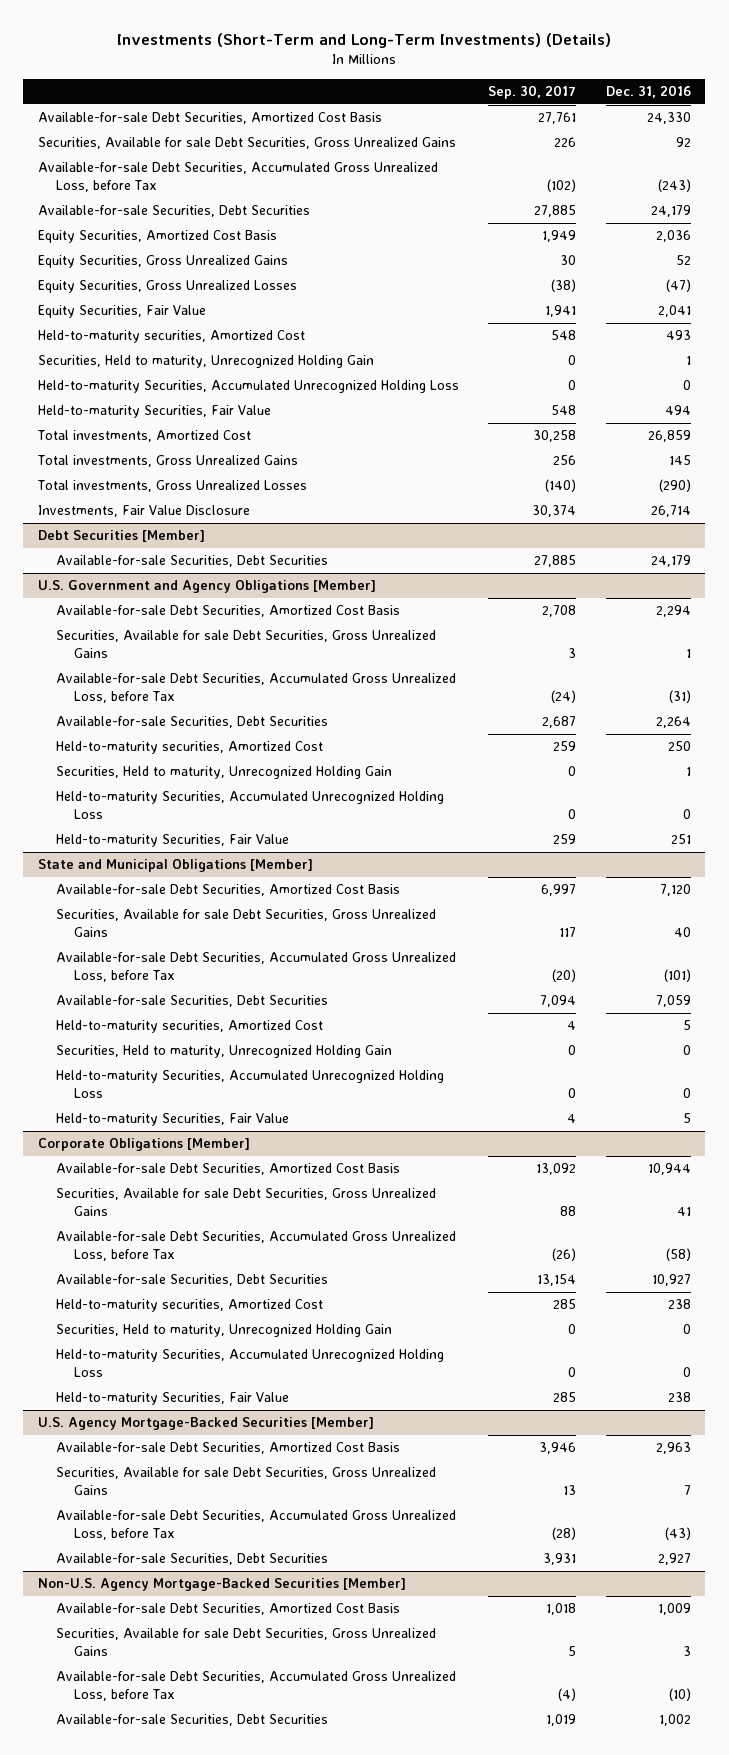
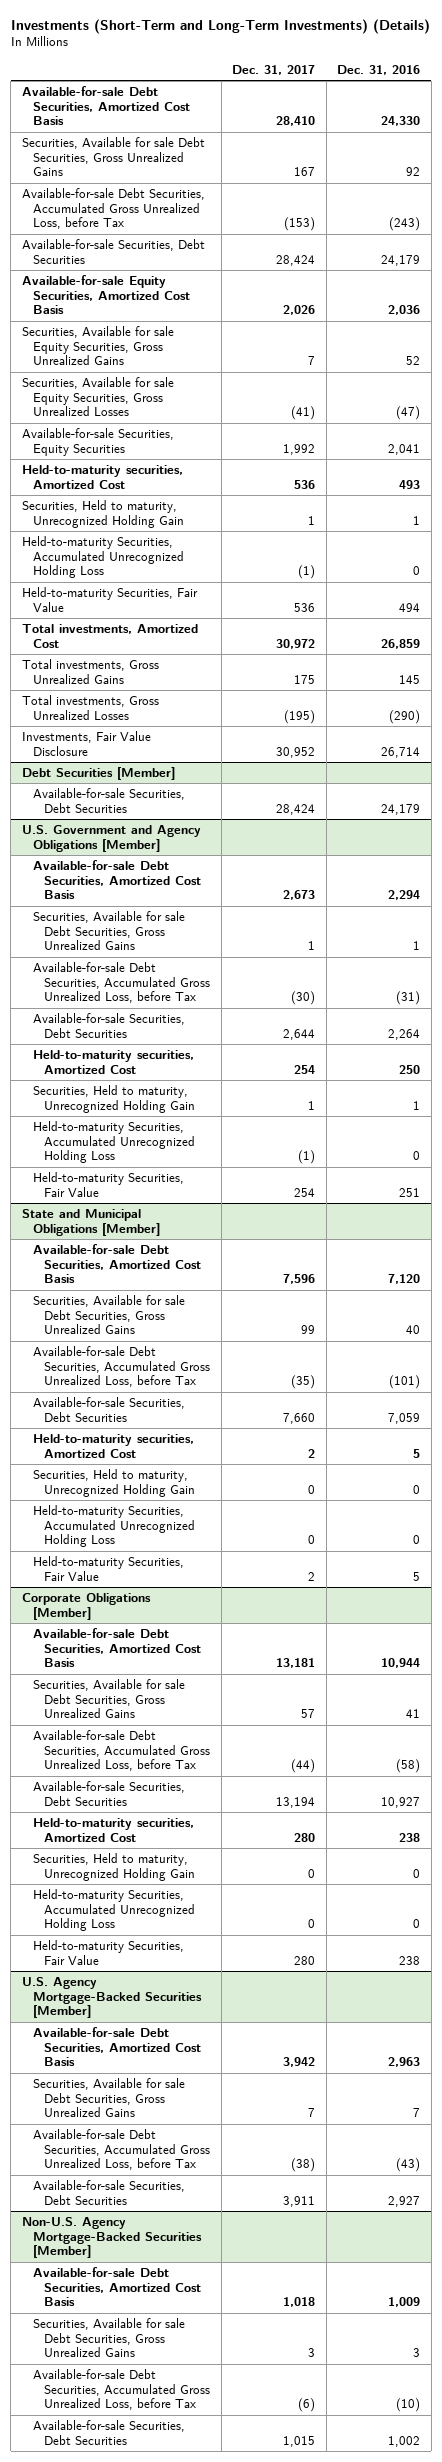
- | Sep. 30, 2017 | Dec. 31, 2016
+ | Dec. 31, 2017 | Dec. 31, 2016
- Equity Securities, Amortized Cost Basis | 1,949 | 2,036
- Equity Securities, Gross Unrealized Gains | 30 | 52
- Equity Securities, Gross Unrealized Losses | (38) | (47)
- Equity Securities, Fair Value | 1,941 | 2,041
+ Available-for-sale Equity Securities, Amortized Cost Basis | 2,026 | 2,036
+ Securities, Available for sale Equity Securities, Gross Unrealized Gains | 7 | 52
+ Securities, Available for sale Equity Securities, Gross Unrealized Losses | (41) | (47)
+ Available-for-sale Securities, Equity Securities | 1,992 | 2,041

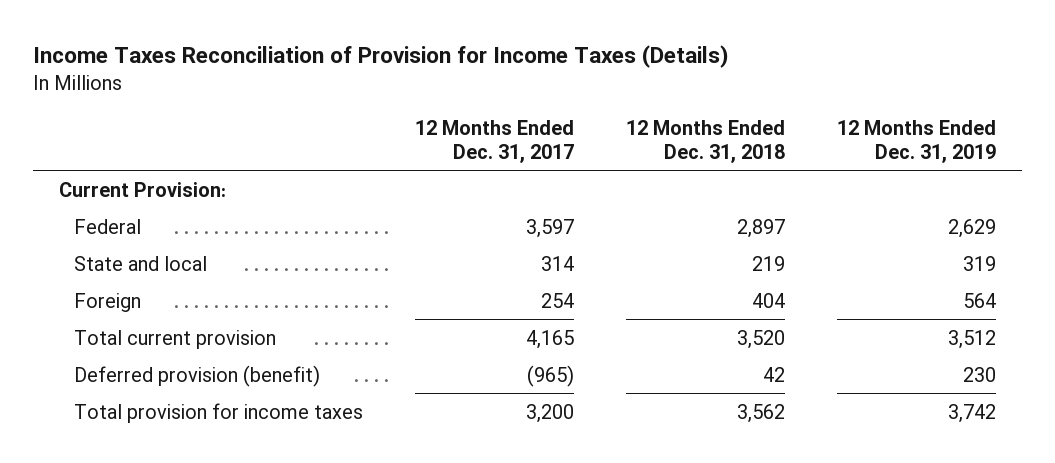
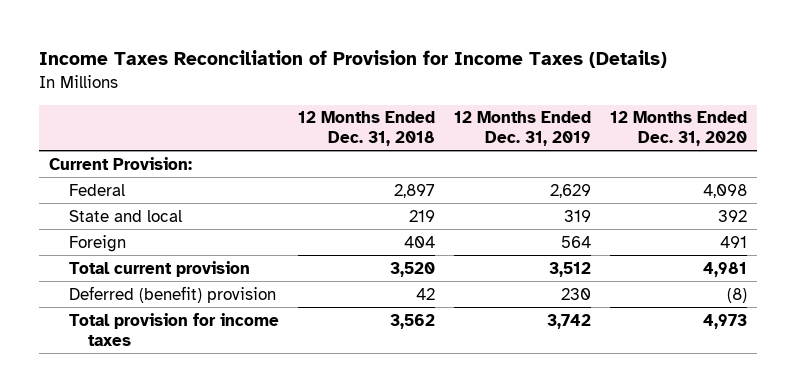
- | 12 Months Ended Dec. 31, 2017 | 12 Months Ended Dec. 31, 2018 | 12 Months Ended Dec. 31, 2019
+ | 12 Months Ended Dec. 31, 2018 | 12 Months Ended Dec. 31, 2019 | 12 Months Ended Dec. 31, 2020
- Deferred provision (benefit) | (965) | 42 | 230
+ Deferred (benefit) provision | 42 | 230 | (8)

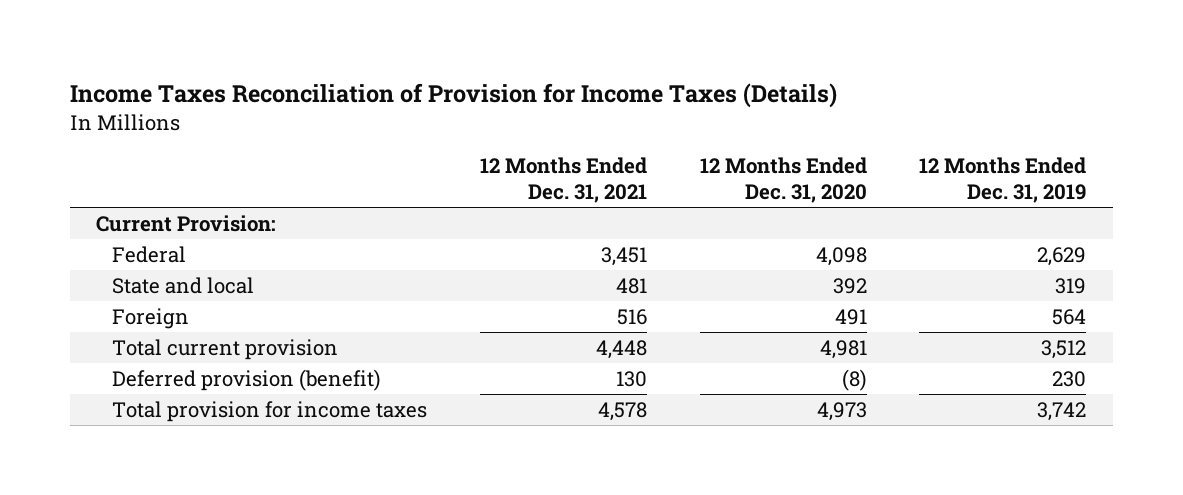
- | 12 Months Ended Dec. 31, 2018 | 12 Months Ended Dec. 31, 2019 | 12 Months Ended Dec. 31, 2020
+ | 12 Months Ended Dec. 31, 2021 | 12 Months Ended Dec. 31, 2020 | 12 Months Ended Dec. 31, 2019
- Deferred (benefit) provision | 42 | 230 | (8)
+ Deferred provision (benefit) | 130 | (8) | 230

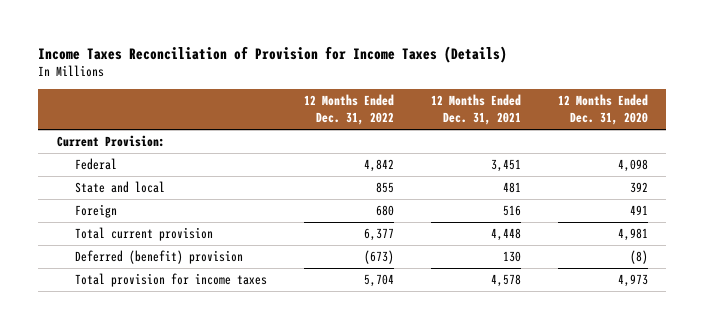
- | 12 Months Ended Dec. 31, 2021 | 12 Months Ended Dec. 31, 2020 | 12 Months Ended Dec. 31, 2019
+ | 12 Months Ended Dec. 31, 2022 | 12 Months Ended Dec. 31, 2021 | 12 Months Ended Dec. 31, 2020
- Deferred provision (benefit) | 130 | (8) | 230
+ Deferred (benefit) provision | (673) | 130 | (8)

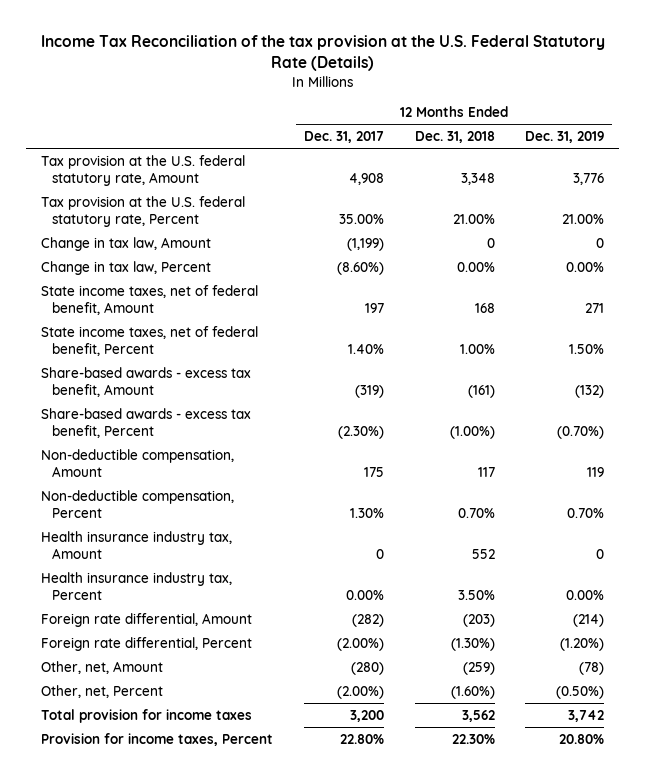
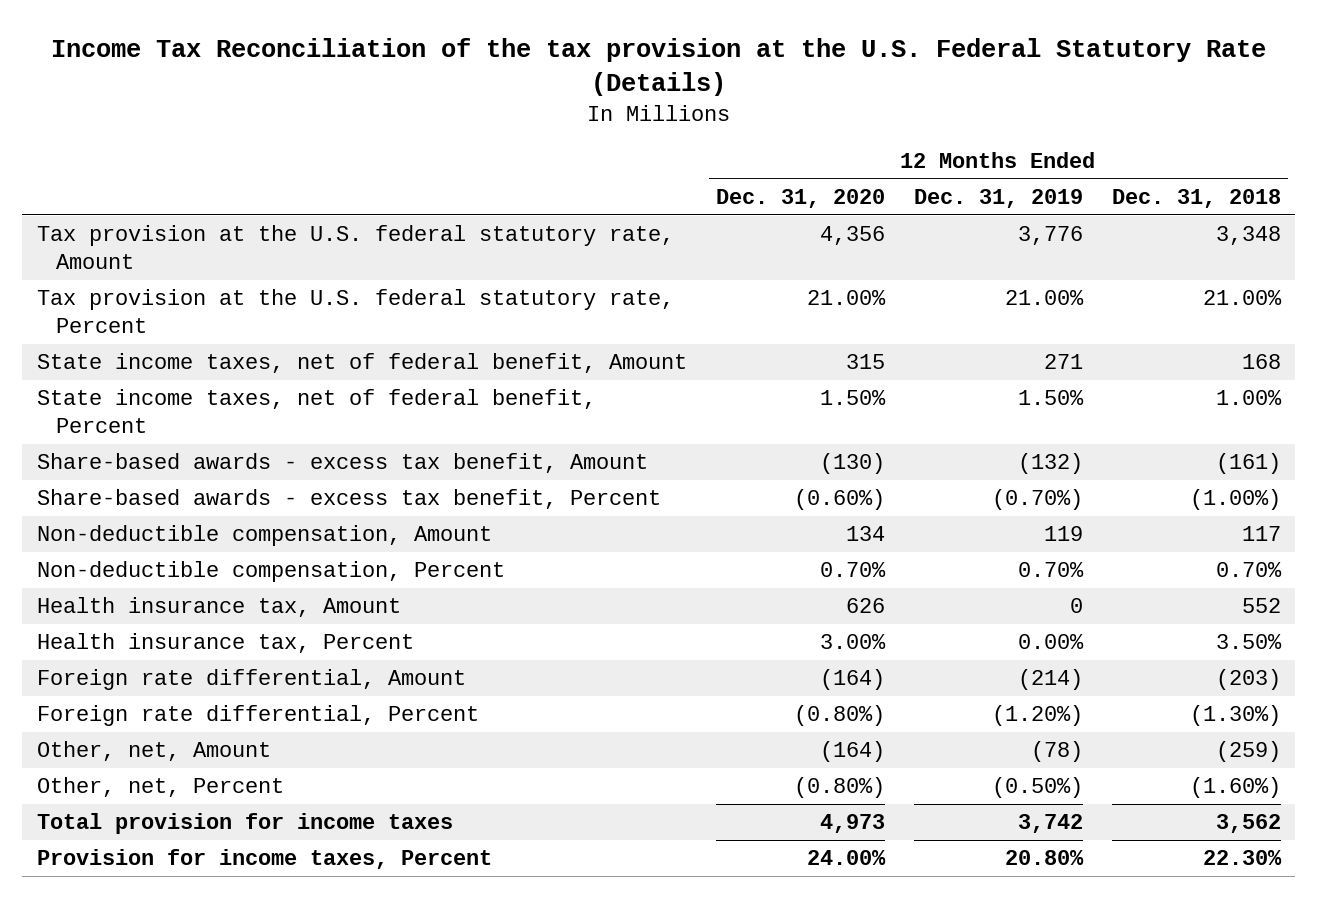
- | 12 Months Ended Dec. 31, 2017 | 12 Months Ended Dec. 31, 2018 | 12 Months Ended Dec. 31, 2019
+ | 12 Months Ended Dec. 31, 2020 | 12 Months Ended Dec. 31, 2019 | 12 Months Ended Dec. 31, 2018
- Change in tax law, Amount | (1,199) | 0 | 0
- Change in tax law, Percent | (8.60%) | 0.00% | 0.00%
- Health insurance industry tax, Amount | 0 | 552 | 0
- Health insurance industry tax, Percent | 0.00% | 3.50% | 0.00%
+ Health insurance tax, Amount | 626 | 0 | 552
+ Health insurance tax, Percent | 3.00% | 0.00% | 3.50%

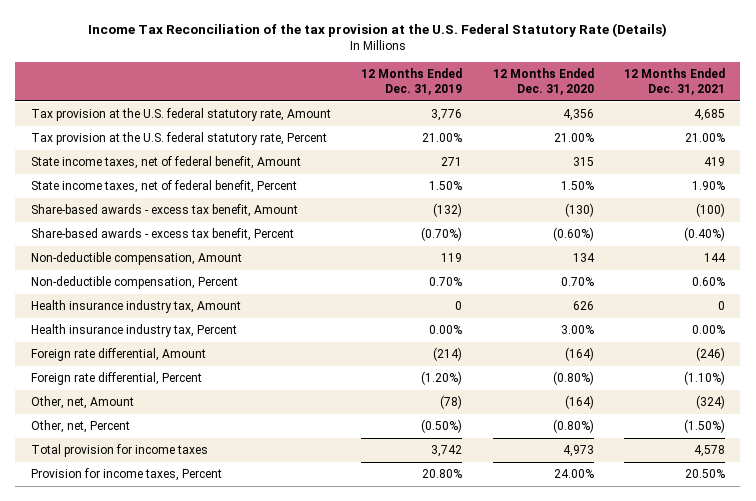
- | 12 Months Ended Dec. 31, 2020 | 12 Months Ended Dec. 31, 2019 | 12 Months Ended Dec. 31, 2018
+ | 12 Months Ended Dec. 31, 2019 | 12 Months Ended Dec. 31, 2020 | 12 Months Ended Dec. 31, 2021
- Health insurance tax, Amount | 626 | 0 | 552
- Health insurance tax, Percent | 3.00% | 0.00% | 3.50%
+ Health insurance industry tax, Amount | 0 | 626 | 0
+ Health insurance industry tax, Percent | 0.00% | 3.00% | 0.00%

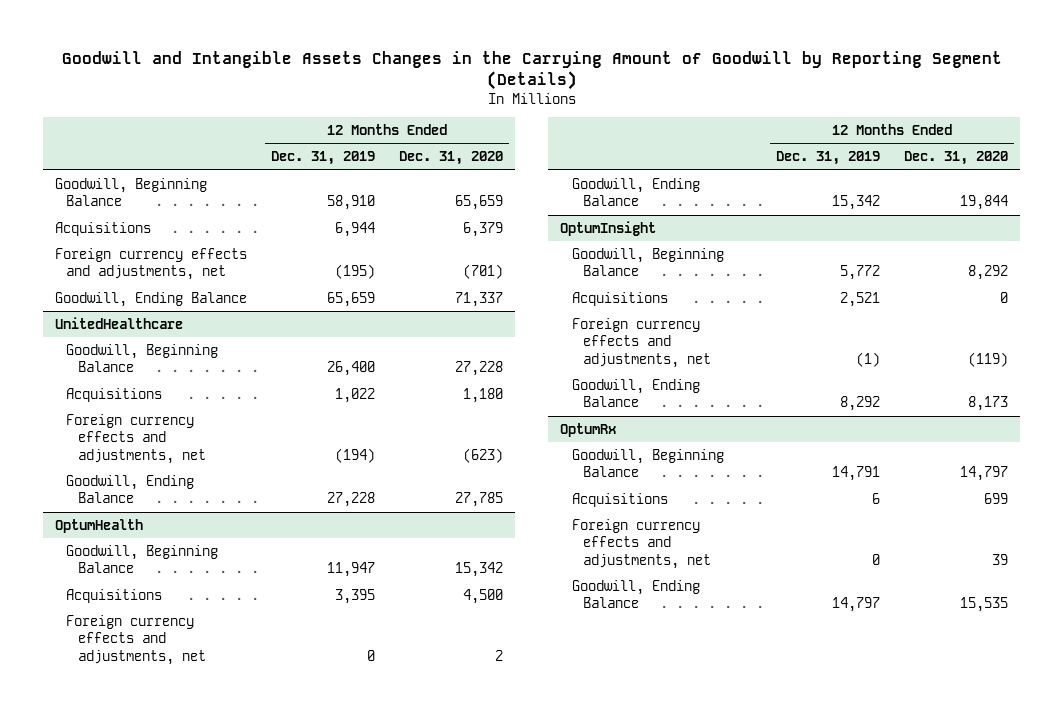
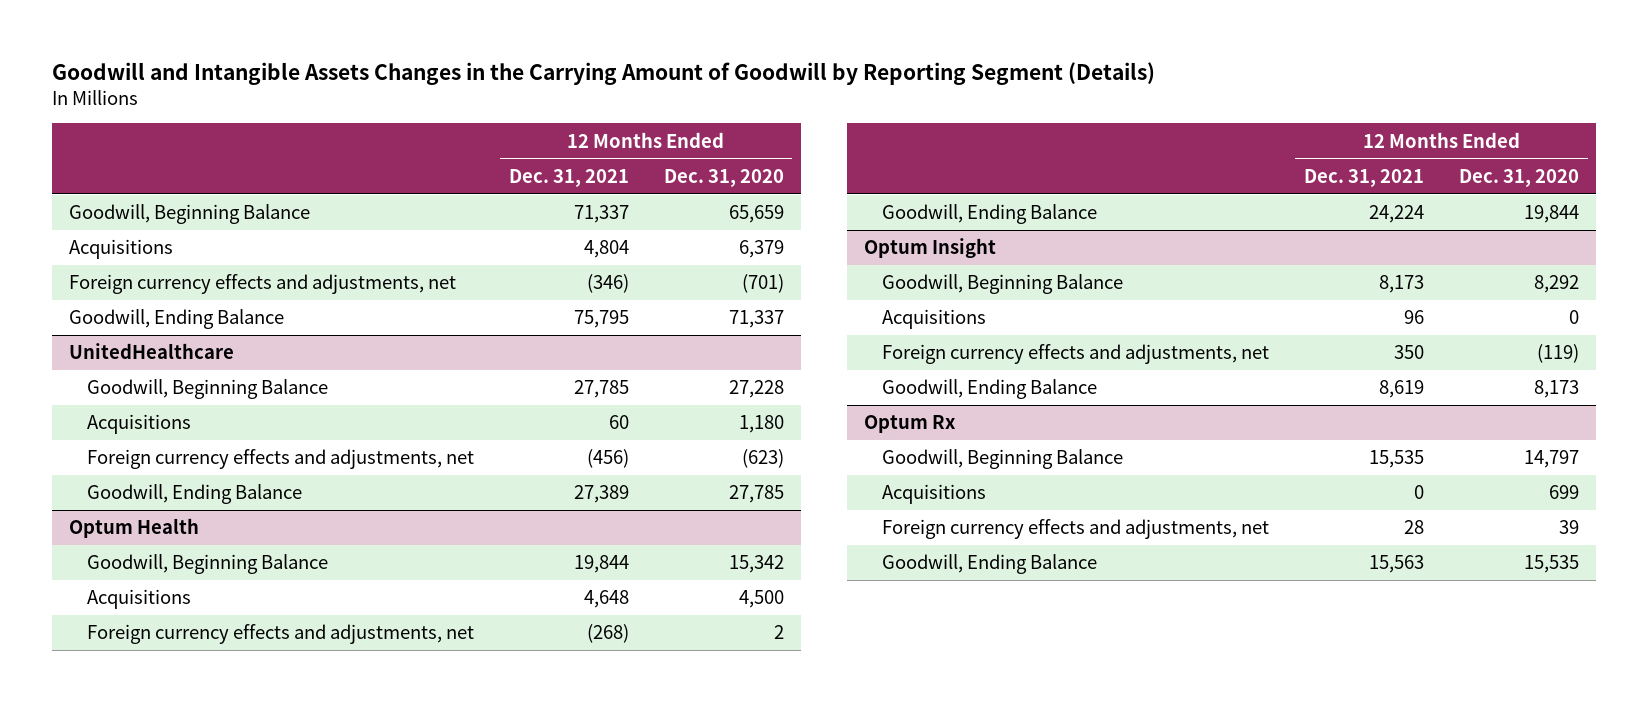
- | 12 Months Ended Dec. 31, 2019 | 12 Months Ended Dec. 31, 2020
+ | 12 Months Ended Dec. 31, 2021 | 12 Months Ended Dec. 31, 2020
- OptumHealth
+ Optum Health
- OptumInsight
+ Optum Insight
- OptumRx
+ Optum Rx

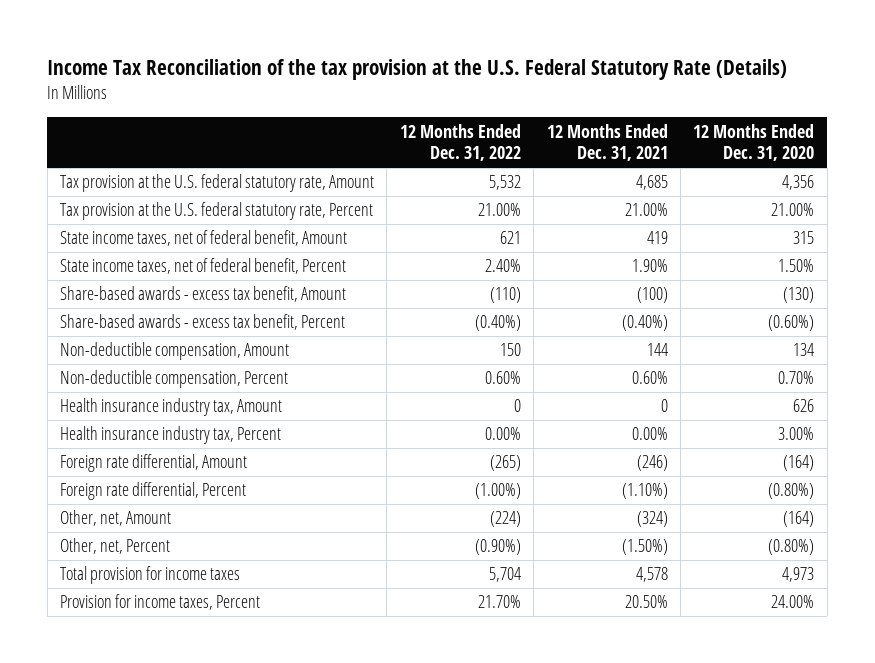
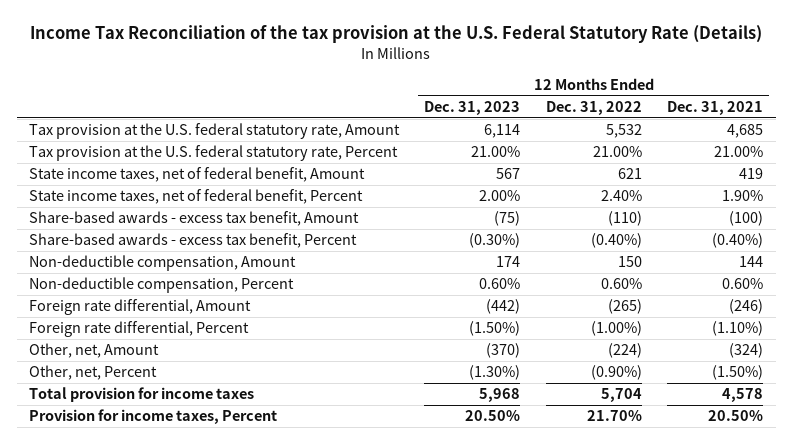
- | 12 Months Ended Dec. 31, 2022 | 12 Months Ended Dec. 31, 2021 | 12 Months Ended Dec. 31, 2020
+ | 12 Months Ended Dec. 31, 2023 | 12 Months Ended Dec. 31, 2022 | 12 Months Ended Dec. 31, 2021
- Health insurance industry tax, Amount | 0 | 0 | 626
- Health insurance industry tax, Percent | 0.00% | 0.00% | 3.00%

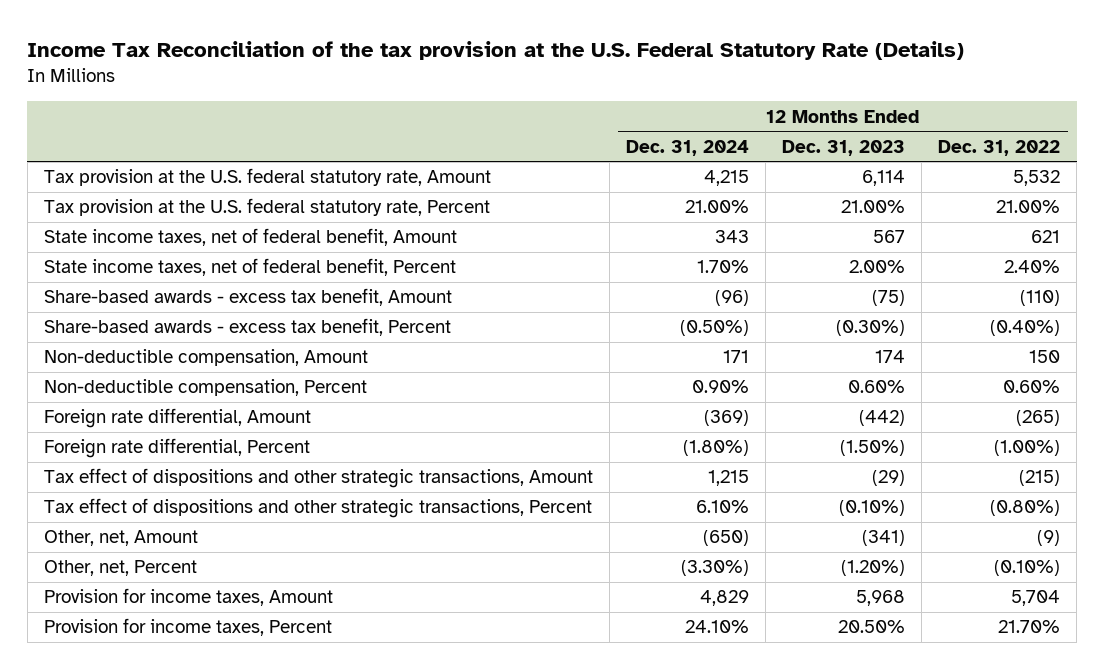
- | 12 Months Ended Dec. 31, 2023 | 12 Months Ended Dec. 31, 2022 | 12 Months Ended Dec. 31, 2021
+ | 12 Months Ended Dec. 31, 2024 | 12 Months Ended Dec. 31, 2023 | 12 Months Ended Dec. 31, 2022
- Other, net, Amount | (370) | (224) | (324)
- Other, net, Percent | (1.30%) | (0.90%) | (1.50%)
- Total provision for income taxes | 5,968 | 5,704 | 4,578
+ Tax effect of dispositions and other strategic transactions, Amount | 1,215 | (29) | (215)
+ Tax effect of dispositions and other strategic transactions, Percent | 6.10% | (0.10%) | (0.80%)
+ Other, net, Amount | (650) | (341) | (9)
+ Other, net, Percent | (3.30%) | (1.20%) | (0.10%)
+ Provision for income taxes, Amount | 4,829 | 5,968 | 5,704

